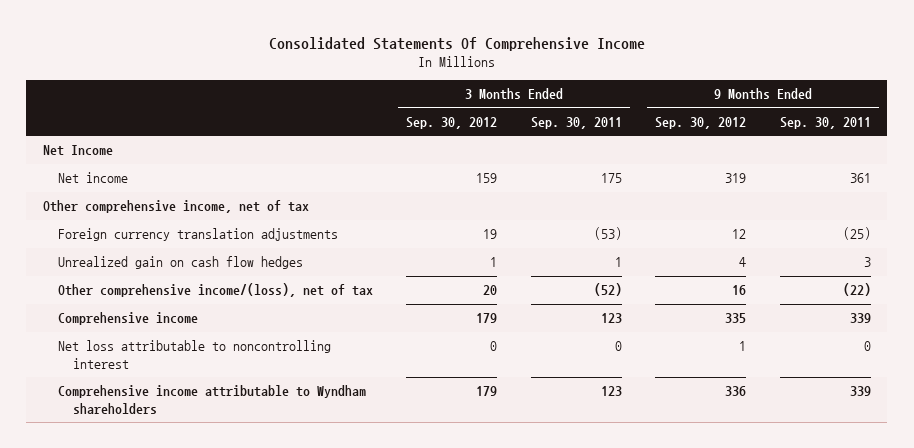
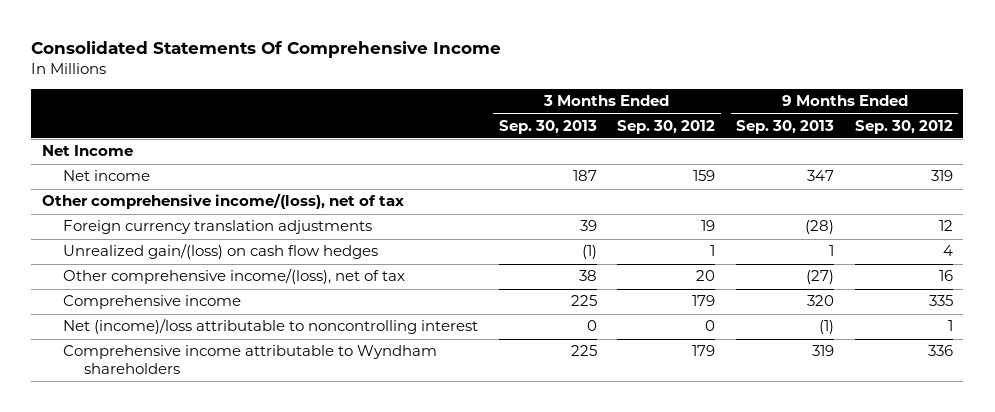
- | 3 Months Ended Sep. 30, 2012 | 3 Months Ended Sep. 30, 2011 | 9 Months Ended Sep. 30, 2012 | 9 Months Ended Sep. 30, 2011
+ | 3 Months Ended Sep. 30, 2013 | 3 Months Ended Sep. 30, 2012 | 9 Months Ended Sep. 30, 2013 | 9 Months Ended Sep. 30, 2012
- Other comprehensive income, net of tax
+ Other comprehensive income/(loss), net of tax
- Unrealized gain on cash flow hedges | 1 | 1 | 4 | 3
+ Unrealized gain/(loss) on cash flow hedges | (1) | 1 | 1 | 4
- Net loss attributable to noncontrolling interest | 0 | 0 | 1 | 0
+ Net (income)/loss attributable to noncontrolling interest | 0 | 0 | (1) | 1

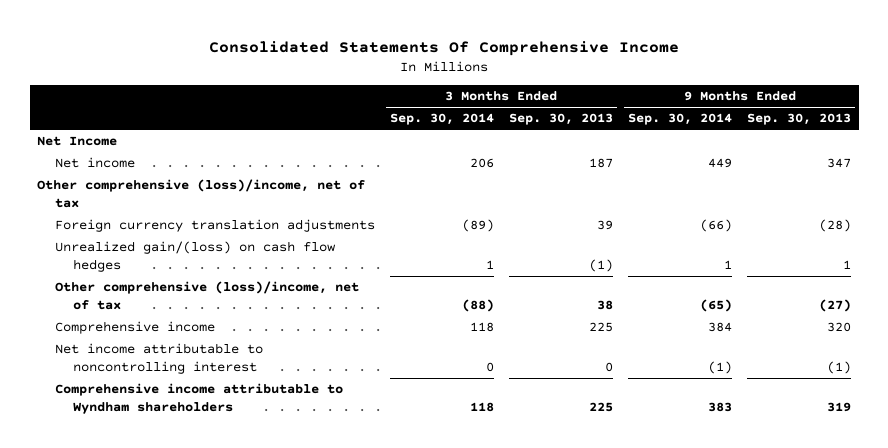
- | 3 Months Ended Sep. 30, 2013 | 3 Months Ended Sep. 30, 2012 | 9 Months Ended Sep. 30, 2013 | 9 Months Ended Sep. 30, 2012
+ | 3 Months Ended Sep. 30, 2014 | 3 Months Ended Sep. 30, 2013 | 9 Months Ended Sep. 30, 2014 | 9 Months Ended Sep. 30, 2013
- Other comprehensive income/(loss), net of tax
+ Other comprehensive (loss)/income, net of tax
- Other comprehensive income/(loss), net of tax | 38 | 20 | (27) | 16
+ Other comprehensive (loss)/income, net of tax | (88) | 38 | (65) | (27)
- Net (income)/loss attributable to noncontrolling interest | 0 | 0 | (1) | 1
+ Net income attributable to noncontrolling interest | 0 | 0 | (1) | (1)

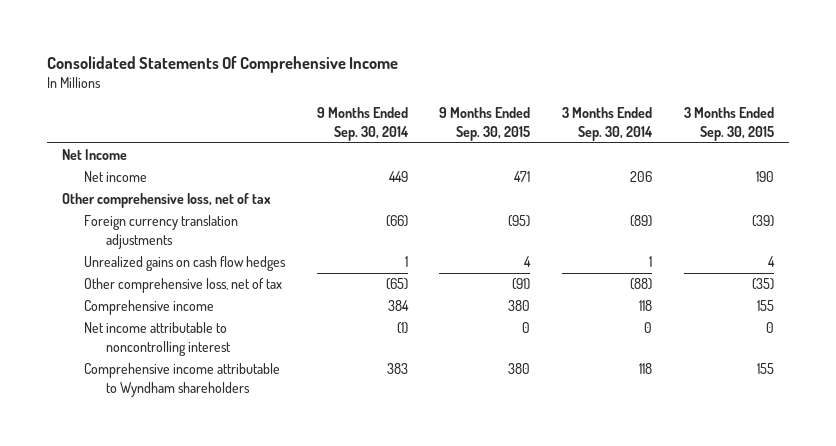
- | 3 Months Ended Sep. 30, 2014 | 3 Months Ended Sep. 30, 2013 | 9 Months Ended Sep. 30, 2014 | 9 Months Ended Sep. 30, 2013
+ | 9 Months Ended Sep. 30, 2014 | 9 Months Ended Sep. 30, 2015 | 3 Months Ended Sep. 30, 2014 | 3 Months Ended Sep. 30, 2015
- Other comprehensive (loss)/income, net of tax
+ Other comprehensive loss, net of tax
- Unrealized gain/(loss) on cash flow hedges | 1 | (1) | 1 | 1
- Other comprehensive (loss)/income, net of tax | (88) | 38 | (65) | (27)
+ Unrealized gains on cash flow hedges | 1 | 4 | 1 | 4
+ Other comprehensive loss, net of tax | (65) | (91) | (88) | (35)

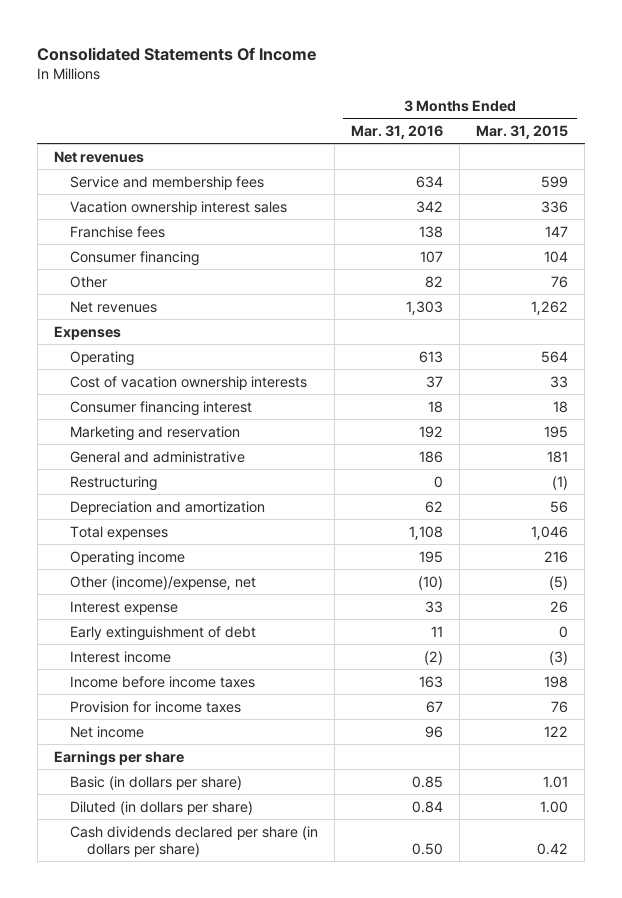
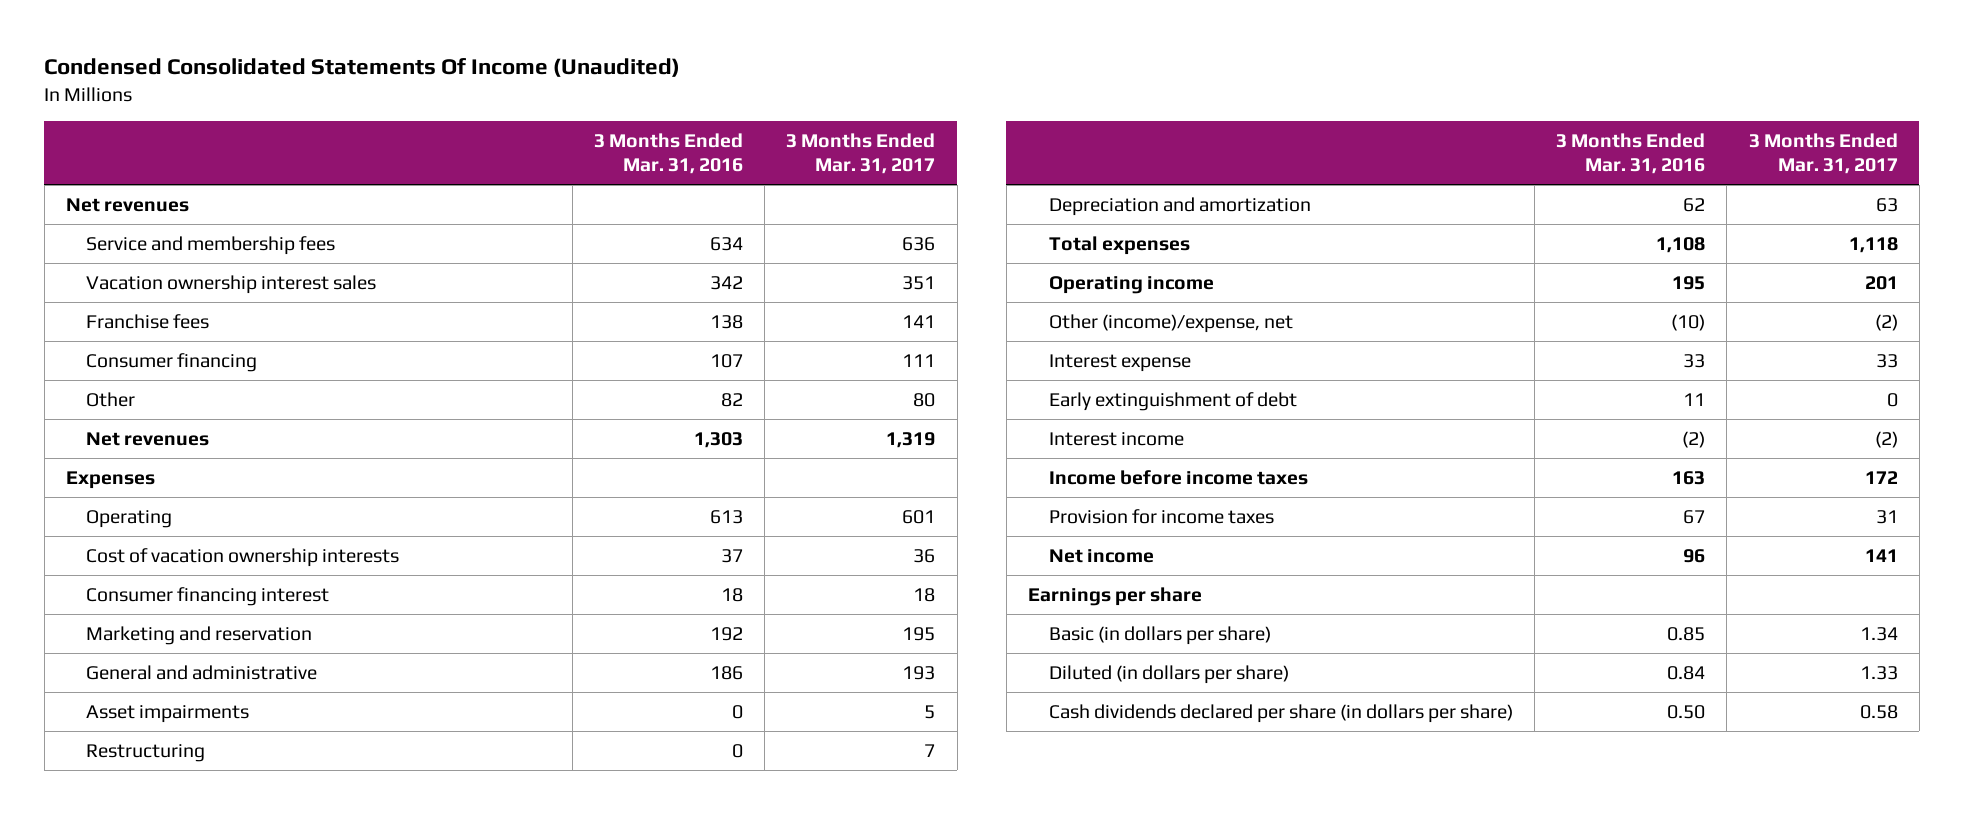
- Consolidated Statements Of Income
+ Condensed Consolidated Statements Of Income (Unaudited)
- | 3 Months Ended Mar. 31, 2016 | 3 Months Ended Mar. 31, 2015
+ | 3 Months Ended Mar. 31, 2016 | 3 Months Ended Mar. 31, 2017
+ Asset impairments | 0 | 5

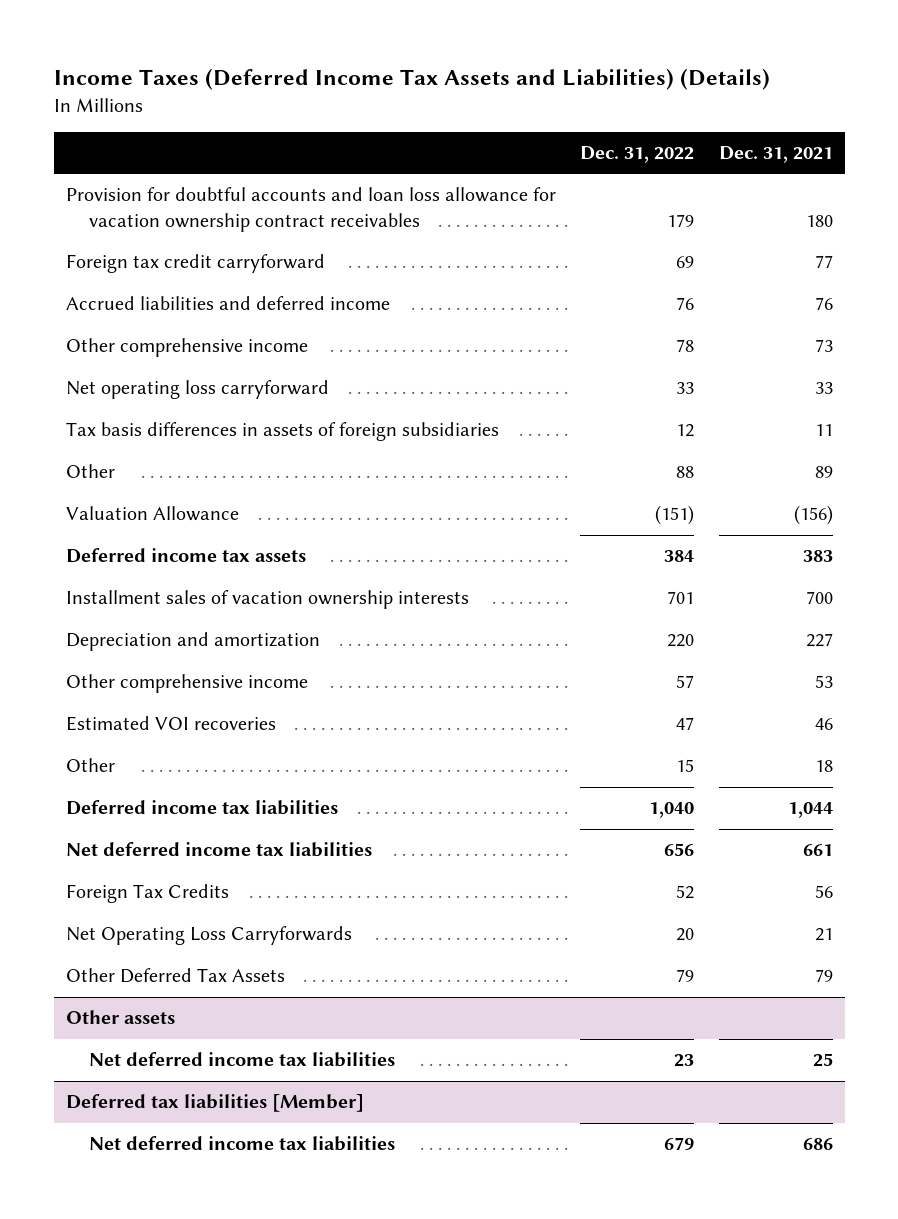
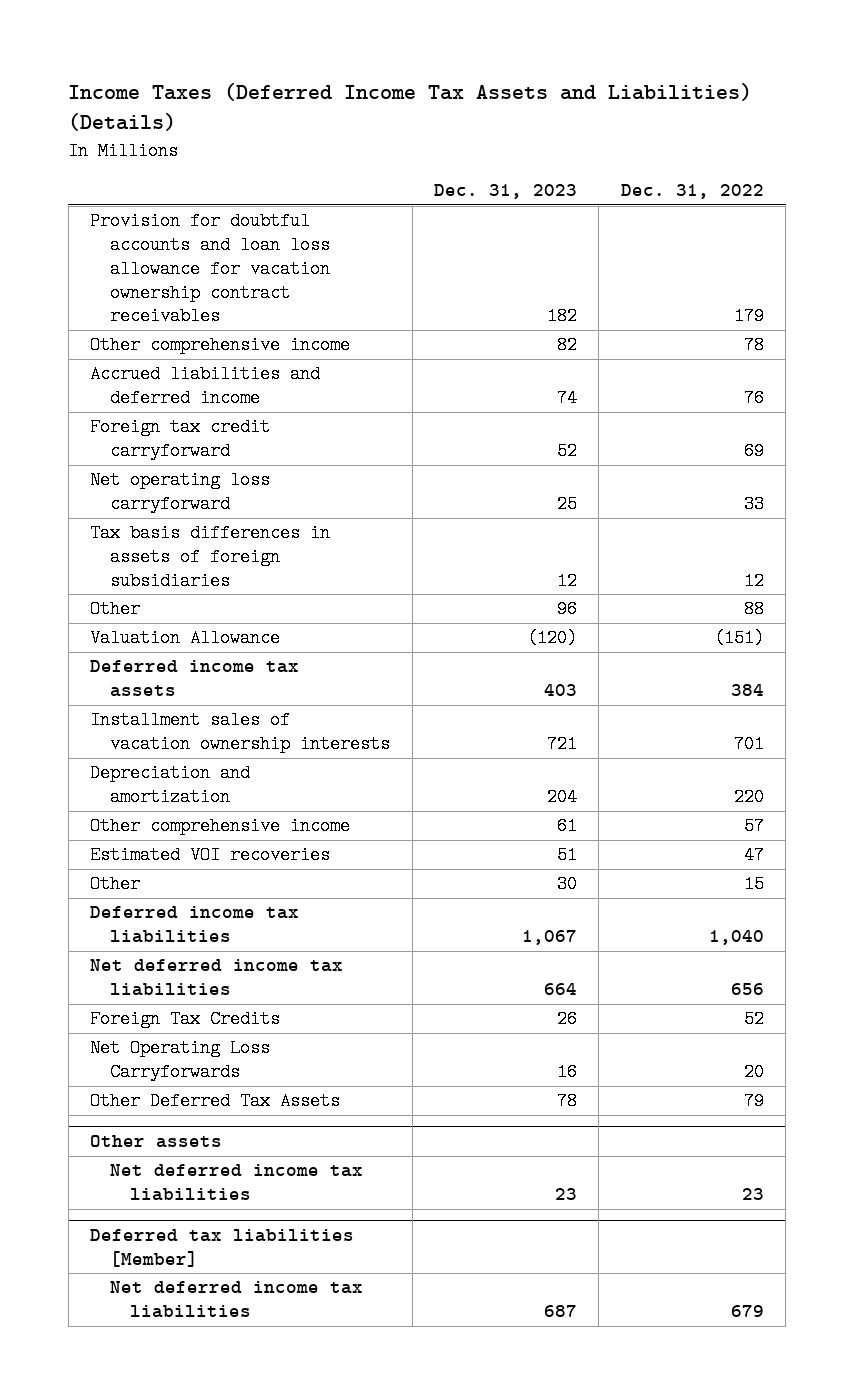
- | Dec. 31, 2022 | Dec. 31, 2021
+ | Dec. 31, 2023 | Dec. 31, 2022
moved down: Accrued liabilities and deferred income | 74 | 76
moved down: Foreign tax credit carryforward | 52 | 69

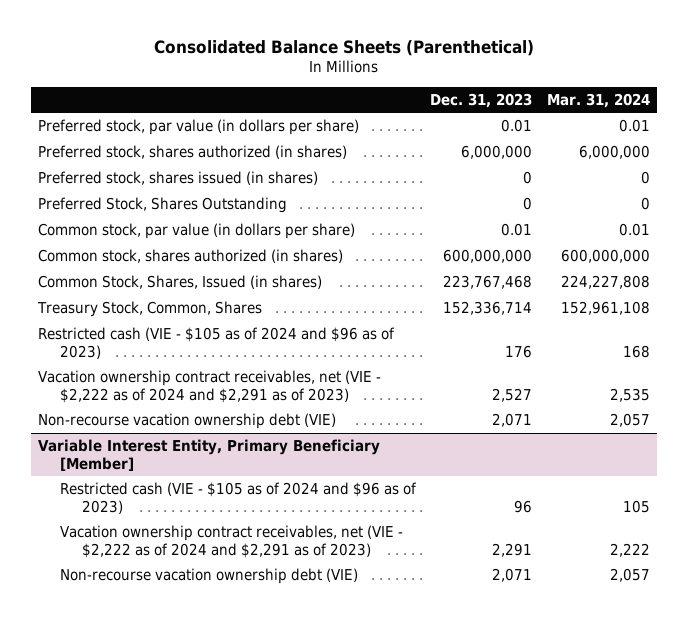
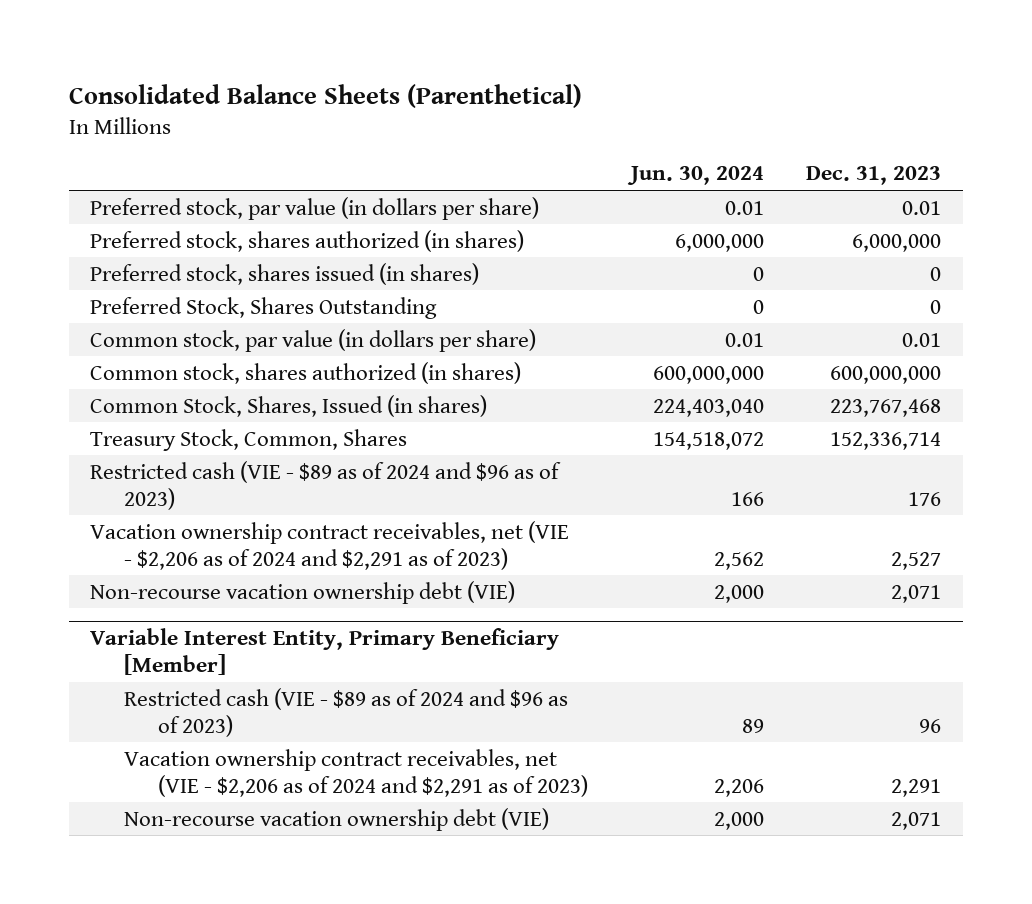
- | Dec. 31, 2023 | Mar. 31, 2024
+ | Jun. 30, 2024 | Dec. 31, 2023
- Restricted cash (VIE - $105 as of 2024 and $96 as of 2023) | 176 | 168
- Vacation ownership contract receivables, net (VIE - $2,222 as of 2024 and $2,291 as of 2023) | 2,527 | 2,535
+ Restricted cash (VIE - $89 as of 2024 and $96 as of 2023) | 166 | 176
+ Vacation ownership contract receivables, net (VIE - $2,206 as of 2024 and $2,291 as of 2023) | 2,562 | 2,527
@ Variable Interest Entity, Primary Beneficiary [Member]
- Restricted cash (VIE - $105 as of 2024 and $96 as of 2023) | 96 | 105
- Vacation ownership contract receivables, net (VIE - $2,222 as of 2024 and $2,291 as of 2023) | 2,291 | 2,222
+ Restricted cash (VIE - $89 as of 2024 and $96 as of 2023) | 89 | 96
+ Vacation ownership contract receivables, net (VIE - $2,206 as of 2024 and $2,291 as of 2023) | 2,206 | 2,291

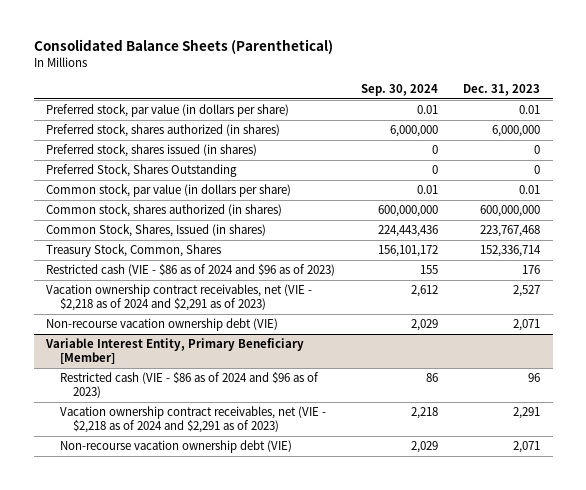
- | Jun. 30, 2024 | Dec. 31, 2023
+ | Sep. 30, 2024 | Dec. 31, 2023
- Restricted cash (VIE - $89 as of 2024 and $96 as of 2023) | 166 | 176
- Vacation ownership contract receivables, net (VIE - $2,206 as of 2024 and $2,291 as of 2023) | 2,562 | 2,527
+ Restricted cash (VIE - $86 as of 2024 and $96 as of 2023) | 155 | 176
+ Vacation ownership contract receivables, net (VIE - $2,218 as of 2024 and $2,291 as of 2023) | 2,612 | 2,527
@ Variable Interest Entity, Primary Beneficiary [Member]
- Restricted cash (VIE - $89 as of 2024 and $96 as of 2023) | 89 | 96
- Vacation ownership contract receivables, net (VIE - $2,206 as of 2024 and $2,291 as of 2023) | 2,206 | 2,291
+ Restricted cash (VIE - $86 as of 2024 and $96 as of 2023) | 86 | 96
+ Vacation ownership contract receivables, net (VIE - $2,218 as of 2024 and $2,291 as of 2023) | 2,218 | 2,291

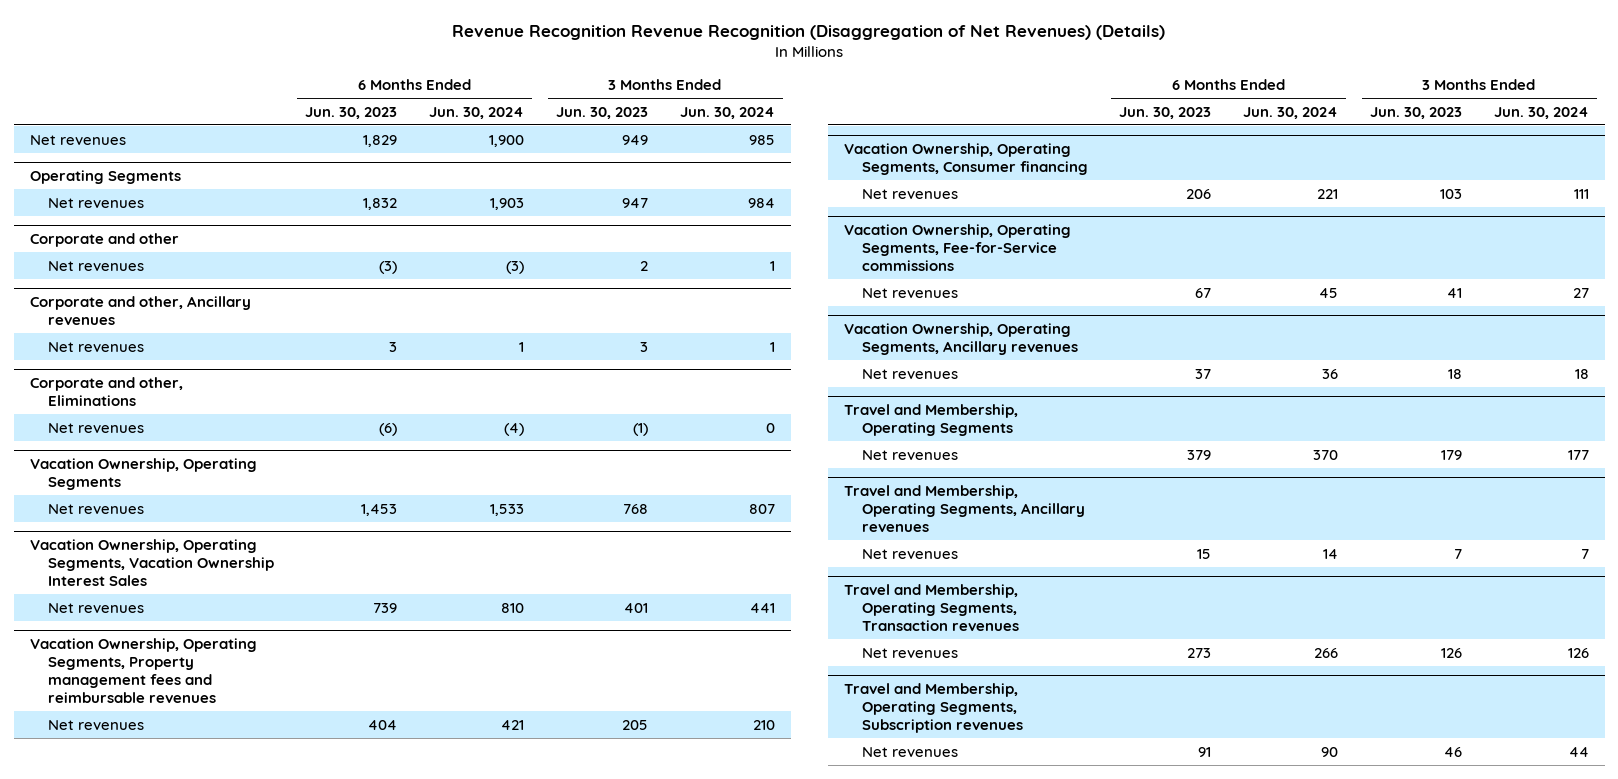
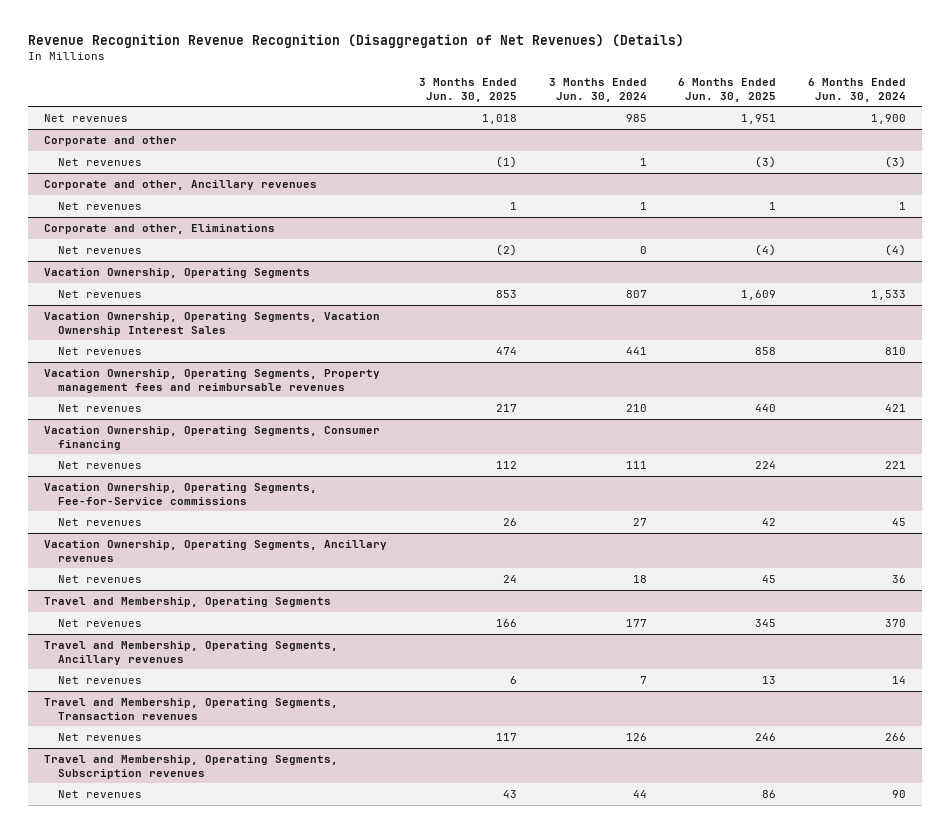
- | 6 Months Ended Jun. 30, 2023 | 6 Months Ended Jun. 30, 2024 | 3 Months Ended Jun. 30, 2023 | 3 Months Ended Jun. 30, 2024
+ | 3 Months Ended Jun. 30, 2025 | 3 Months Ended Jun. 30, 2024 | 6 Months Ended Jun. 30, 2025 | 6 Months Ended Jun. 30, 2024
- Operating Segments
- Net revenues | 1,832 | 1,903 | 947 | 984

